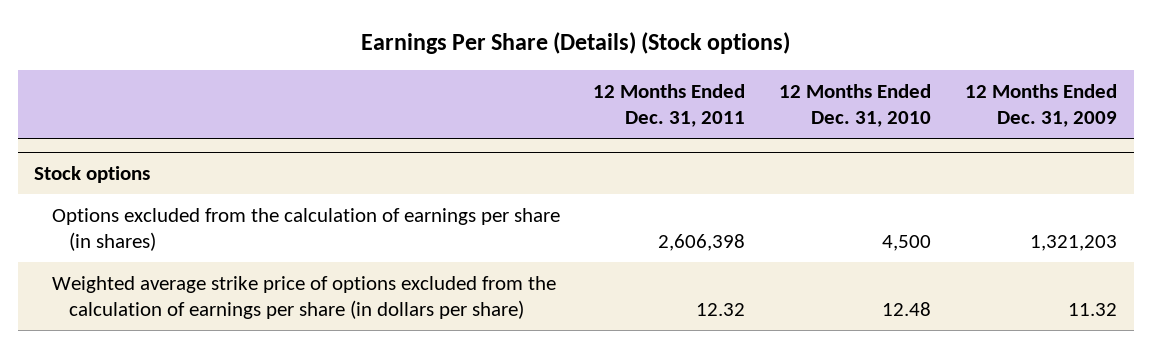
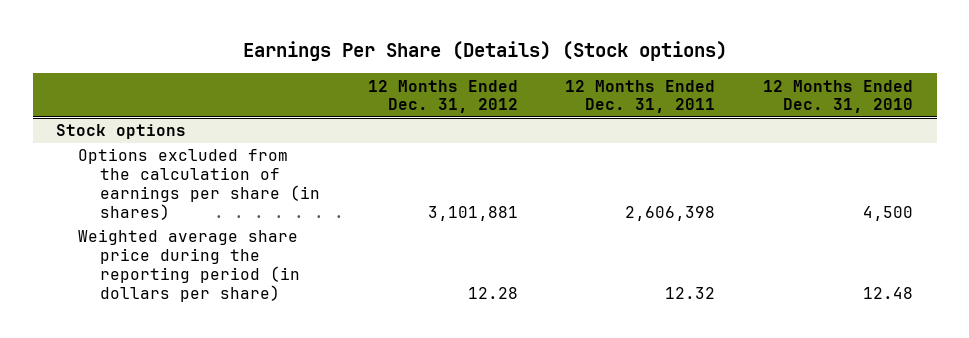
- | 12 Months Ended Dec. 31, 2011 | 12 Months Ended Dec. 31, 2010 | 12 Months Ended Dec. 31, 2009
+ | 12 Months Ended Dec. 31, 2012 | 12 Months Ended Dec. 31, 2011 | 12 Months Ended Dec. 31, 2010
@ Stock options
- Weighted average strike price of options excluded from the calculation of earnings per share (in dollars per share) | 12.32 | 12.48 | 11.32
+ Weighted average share price during the reporting period (in dollars per share) | 12.28 | 12.32 | 12.48

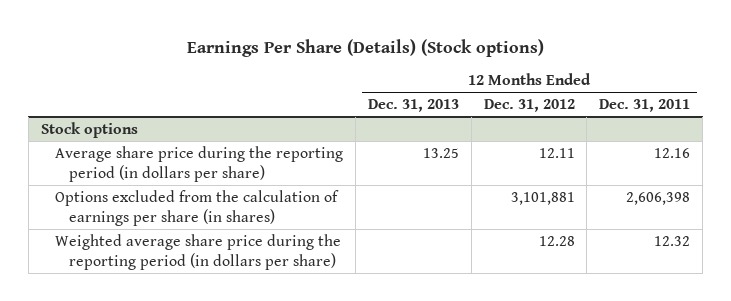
- | 12 Months Ended Dec. 31, 2012 | 12 Months Ended Dec. 31, 2011 | 12 Months Ended Dec. 31, 2010
+ | 12 Months Ended Dec. 31, 2013 | 12 Months Ended Dec. 31, 2012 | 12 Months Ended Dec. 31, 2011
@ Stock options
+ Average share price during the reporting period (in dollars per share) | 13.25 | 12.11 | 12.16

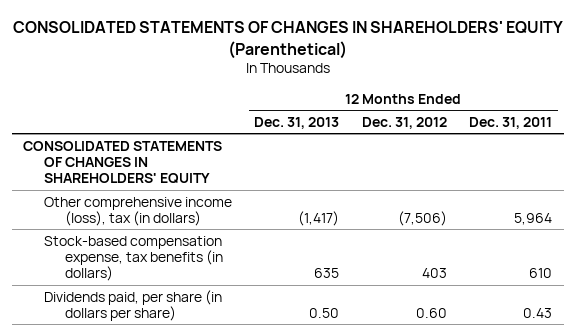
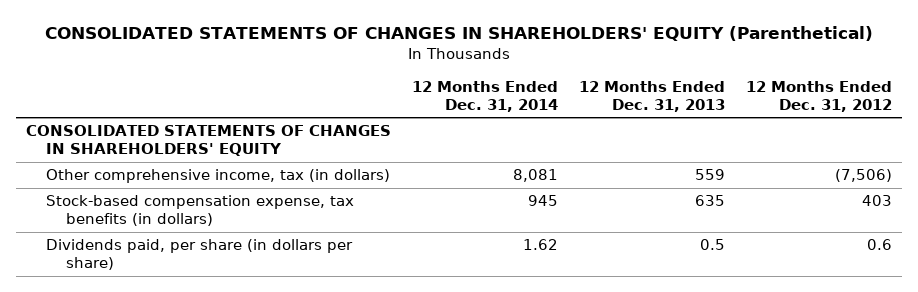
- | 12 Months Ended Dec. 31, 2013 | 12 Months Ended Dec. 31, 2012 | 12 Months Ended Dec. 31, 2011
+ | 12 Months Ended Dec. 31, 2014 | 12 Months Ended Dec. 31, 2013 | 12 Months Ended Dec. 31, 2012
- Other comprehensive income (loss), tax (in dollars) | (1,417) | (7,506) | 5,964
+ Other comprehensive income, tax (in dollars) | 8,081 | 559 | (7,506)
- Dividends paid, per share (in dollars per share) | 0.50 | 0.60 | 0.43
+ Dividends paid, per share (in dollars per share) | 1.62 | 0.5 | 0.6

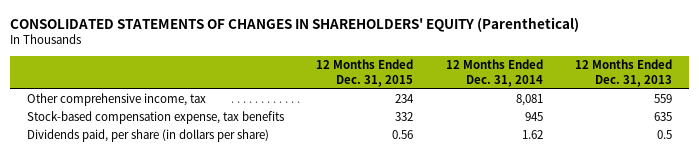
- | 12 Months Ended Dec. 31, 2014 | 12 Months Ended Dec. 31, 2013 | 12 Months Ended Dec. 31, 2012
+ | 12 Months Ended Dec. 31, 2015 | 12 Months Ended Dec. 31, 2014 | 12 Months Ended Dec. 31, 2013
- CONSOLIDATED STATEMENTS OF CHANGES IN SHAREHOLDERS' EQUITY
- Other comprehensive income, tax (in dollars) | 8,081 | 559 | (7,506)
- Stock-based compensation expense, tax benefits (in dollars) | 945 | 635 | 403
+ Other comprehensive income, tax | 234 | 8,081 | 559
+ Stock-based compensation expense, tax benefits | 332 | 945 | 635

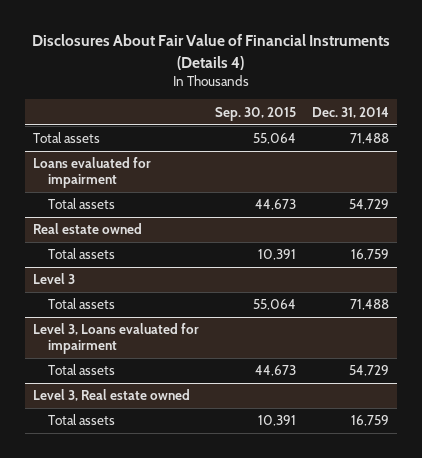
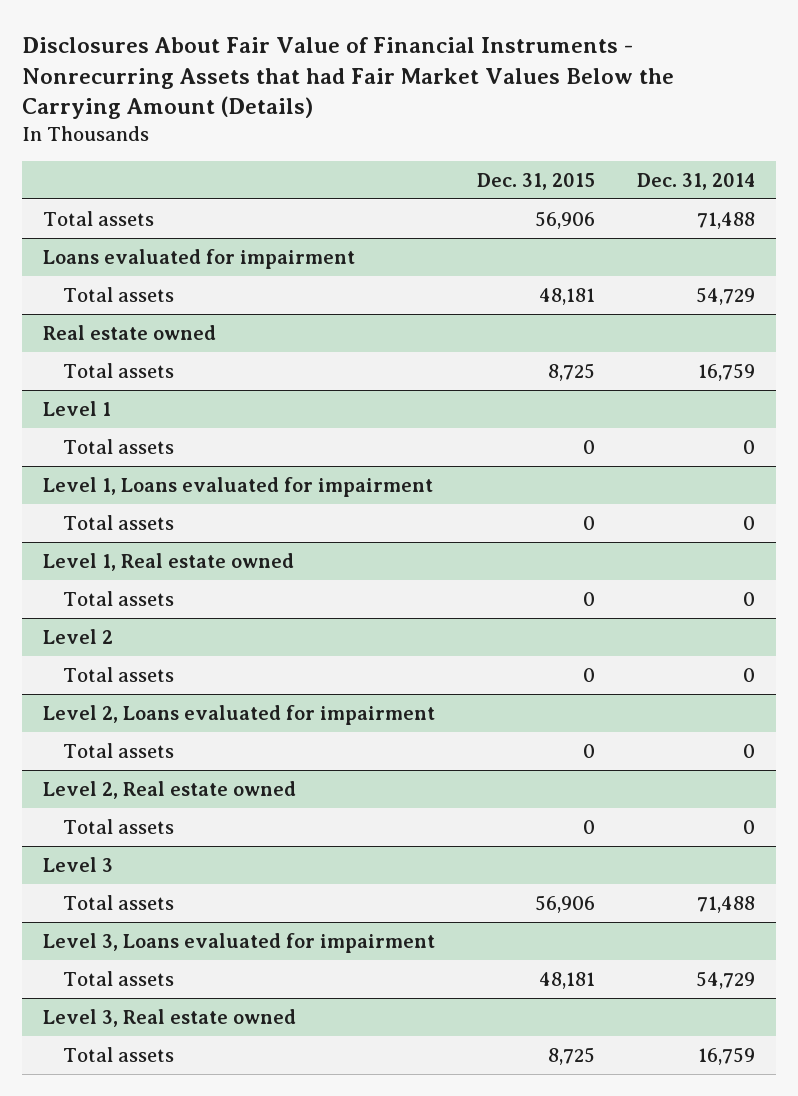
- Disclosures About Fair Value of Financial Instruments (Details 4)
+ Disclosures About Fair Value of Financial Instruments - Nonrecurring Assets that had Fair Market Values Below the Carrying Amount (Details)
- | Sep. 30, 2015 | Dec. 31, 2014
+ | Dec. 31, 2015 | Dec. 31, 2014
+ Level 1
+ Total assets | 0 | 0
+ Level 1, Loans evaluated for impairment
+ Total assets | 0 | 0
+ Level 1, Real estate owned
+ Total assets | 0 | 0
+ Level 2
+ Total assets | 0 | 0
+ Level 2, Loans evaluated for impairment
+ Total assets | 0 | 0
+ Level 2, Real estate owned
+ Total assets | 0 | 0

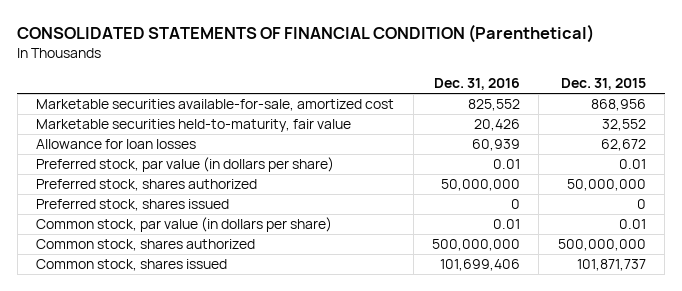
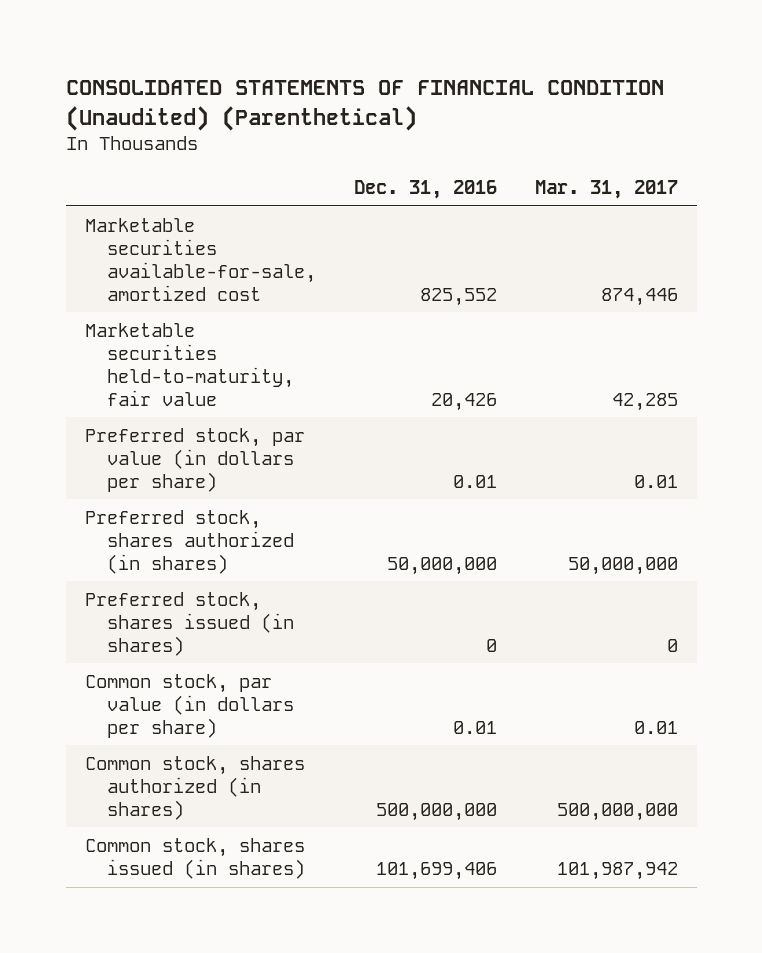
- CONSOLIDATED STATEMENTS OF FINANCIAL CONDITION (Parenthetical)
+ CONSOLIDATED STATEMENTS OF FINANCIAL CONDITION (Unaudited) (Parenthetical)
- | Dec. 31, 2016 | Dec. 31, 2015
+ | Dec. 31, 2016 | Mar. 31, 2017
- Allowance for loan losses | 60,939 | 62,672
- Preferred stock, shares authorized | 50,000,000 | 50,000,000
- Preferred stock, shares issued | 0 | 0
+ Preferred stock, shares authorized (in shares) | 50,000,000 | 50,000,000
+ Preferred stock, shares issued (in shares) | 0 | 0
- Common stock, shares authorized | 500,000,000 | 500,000,000
- Common stock, shares issued | 101,699,406 | 101,871,737
+ Common stock, shares authorized (in shares) | 500,000,000 | 500,000,000
+ Common stock, shares issued (in shares) | 101,699,406 | 101,987,942

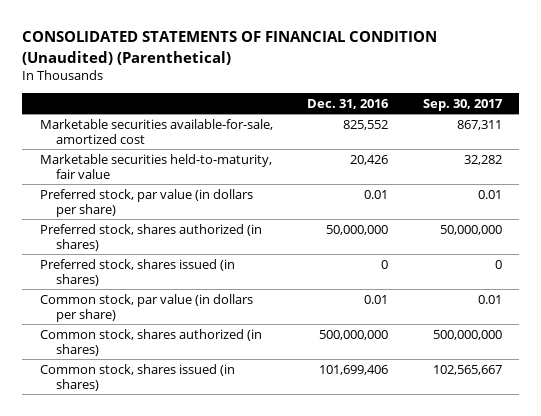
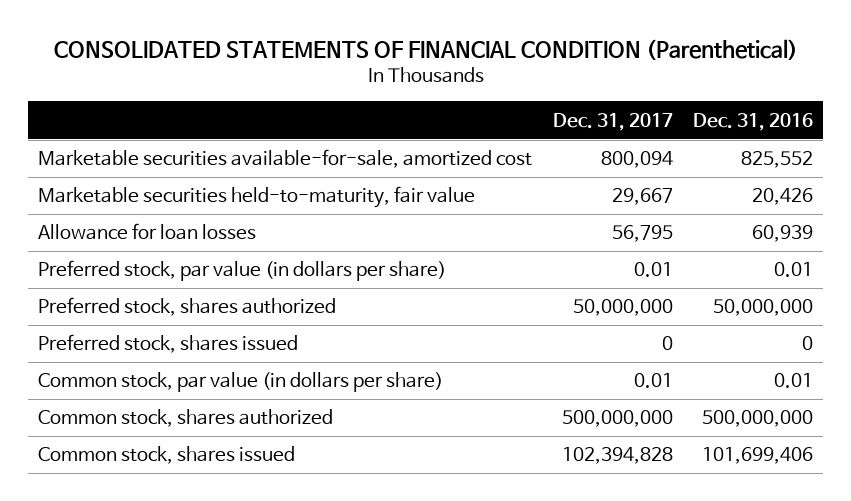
- CONSOLIDATED STATEMENTS OF FINANCIAL CONDITION (Unaudited) (Parenthetical)
+ CONSOLIDATED STATEMENTS OF FINANCIAL CONDITION (Parenthetical)
- | Dec. 31, 2016 | Sep. 30, 2017
+ | Dec. 31, 2017 | Dec. 31, 2016
+ Allowance for loan losses | 56,795 | 60,939
- Preferred stock, shares authorized (in shares) | 50,000,000 | 50,000,000
- Preferred stock, shares issued (in shares) | 0 | 0
+ Preferred stock, shares authorized | 50,000,000 | 50,000,000
+ Preferred stock, shares issued | 0 | 0
- Common stock, shares authorized (in shares) | 500,000,000 | 500,000,000
- Common stock, shares issued (in shares) | 101,699,406 | 102,565,667
+ Common stock, shares authorized | 500,000,000 | 500,000,000
+ Common stock, shares issued | 102,394,828 | 101,699,406

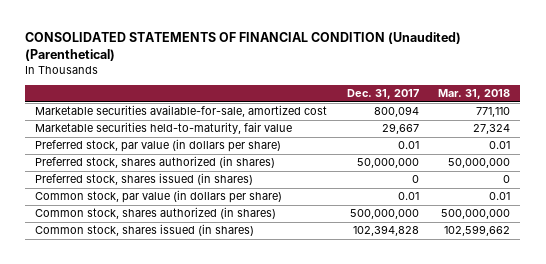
- CONSOLIDATED STATEMENTS OF FINANCIAL CONDITION (Parenthetical)
+ CONSOLIDATED STATEMENTS OF FINANCIAL CONDITION (Unaudited) (Parenthetical)
- | Dec. 31, 2017 | Dec. 31, 2016
+ | Dec. 31, 2017 | Mar. 31, 2018
- Allowance for loan losses | 56,795 | 60,939
- Preferred stock, shares authorized | 50,000,000 | 50,000,000
- Preferred stock, shares issued | 0 | 0
+ Preferred stock, shares authorized (in shares) | 50,000,000 | 50,000,000
+ Preferred stock, shares issued (in shares) | 0 | 0
- Common stock, shares authorized | 500,000,000 | 500,000,000
- Common stock, shares issued | 102,394,828 | 101,699,406
+ Common stock, shares authorized (in shares) | 500,000,000 | 500,000,000
+ Common stock, shares issued (in shares) | 102,394,828 | 102,599,662

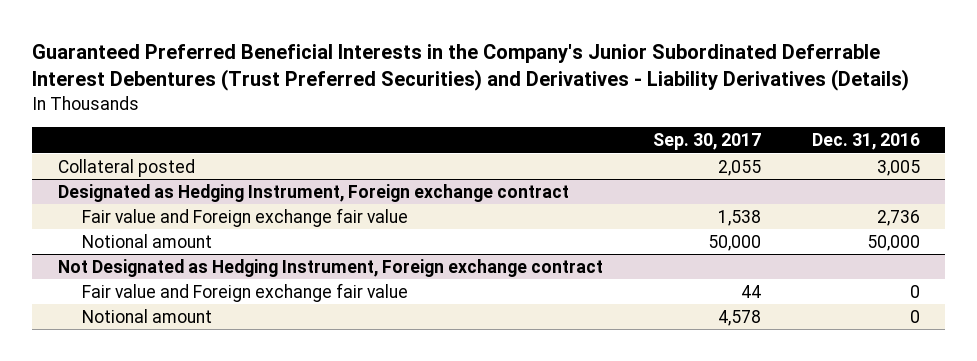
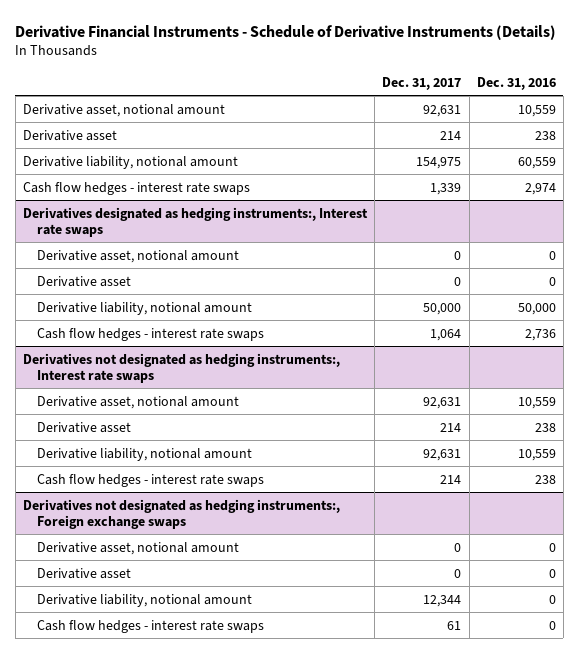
- Guaranteed Preferred Beneficial Interests in the Company's Junior Subordinated Deferrable Interest Debentures (Trust Preferred Securities) and Derivatives - Liability Derivatives (Details)
+ Derivative Financial Instruments - Schedule of Derivative Instruments (Details)
- | Sep. 30, 2017 | Dec. 31, 2016
+ | Dec. 31, 2017 | Dec. 31, 2016
- Collateral posted | 2,055 | 3,005
- Designated as Hedging Instrument, Foreign exchange contract
- Fair value and Foreign exchange fair value | 1,538 | 2,736
- Notional amount | 50,000 | 50,000
- Not Designated as Hedging Instrument, Foreign exchange contract
- Fair value and Foreign exchange fair value | 44 | 0
- Notional amount | 4,578 | 0
+ Derivative asset, notional amount | 92,631 | 10,559
+ Derivative asset | 214 | 238
+ Derivative liability, notional amount | 154,975 | 60,559
+ Cash flow hedges - interest rate swaps | 1,339 | 2,974
+ Derivatives designated as hedging instruments:, Interest rate swaps
+ Derivative asset, notional amount | 0 | 0
+ Derivative asset | 0 | 0
+ Derivative liability, notional amount | 50,000 | 50,000
+ Cash flow hedges - interest rate swaps | 1,064 | 2,736
+ Derivatives not designated as hedging instruments:, Interest rate swaps
+ Derivative asset, notional amount | 92,631 | 10,559
+ Derivative asset | 214 | 238
+ Derivative liability, notional amount | 92,631 | 10,559
+ Cash flow hedges - interest rate swaps | 214 | 238
+ Derivatives not designated as hedging instruments:, Foreign exchange swaps
+ Derivative asset, notional amount | 0 | 0
+ Derivative asset | 0 | 0
+ Derivative liability, notional amount | 12,344 | 0
+ Cash flow hedges - interest rate swaps | 61 | 0

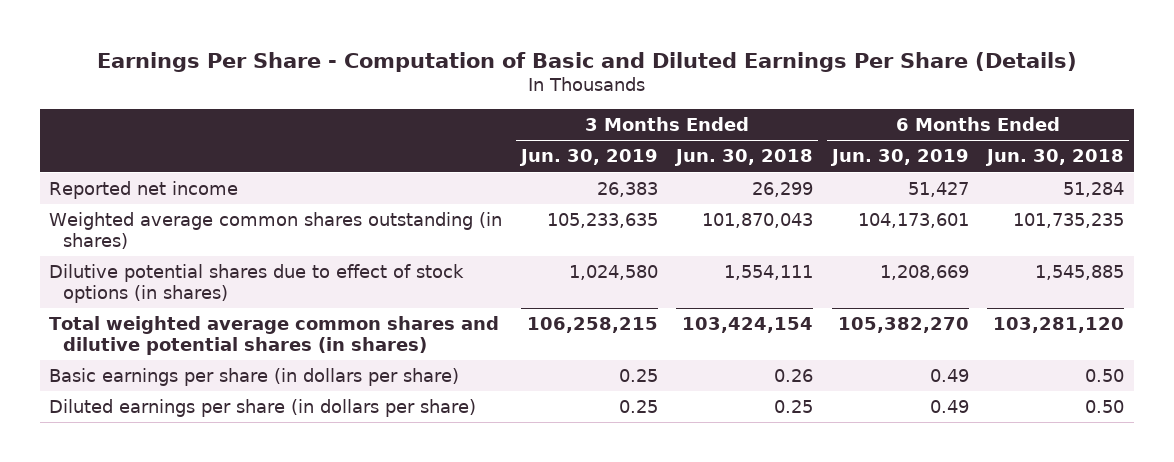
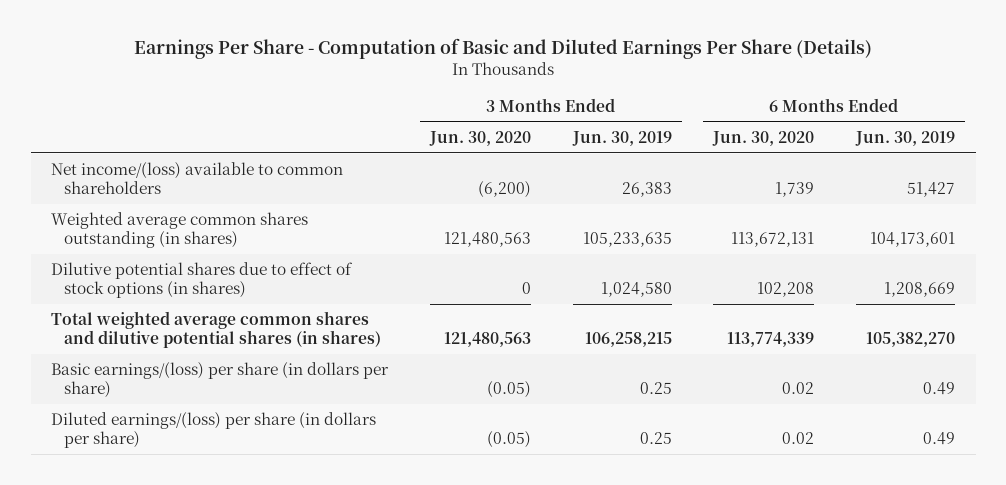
- | 3 Months Ended Jun. 30, 2019 | 3 Months Ended Jun. 30, 2018 | 6 Months Ended Jun. 30, 2019 | 6 Months Ended Jun. 30, 2018
+ | 3 Months Ended Jun. 30, 2020 | 3 Months Ended Jun. 30, 2019 | 6 Months Ended Jun. 30, 2020 | 6 Months Ended Jun. 30, 2019
- Reported net income | 26,383 | 26,299 | 51,427 | 51,284
+ Net income/(loss) available to common shareholders | (6,200) | 26,383 | 1,739 | 51,427
- Basic earnings per share (in dollars per share) | 0.25 | 0.26 | 0.49 | 0.50
- Diluted earnings per share (in dollars per share) | 0.25 | 0.25 | 0.49 | 0.50
+ Basic earnings/(loss) per share (in dollars per share) | (0.05) | 0.25 | 0.02 | 0.49
+ Diluted earnings/(loss) per share (in dollars per share) | (0.05) | 0.25 | 0.02 | 0.49

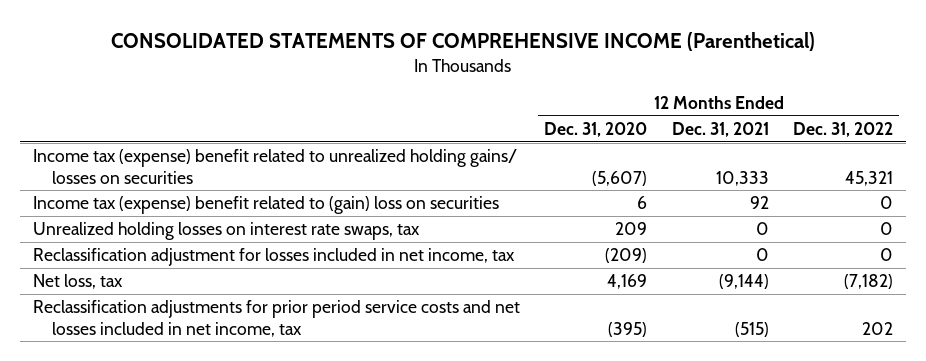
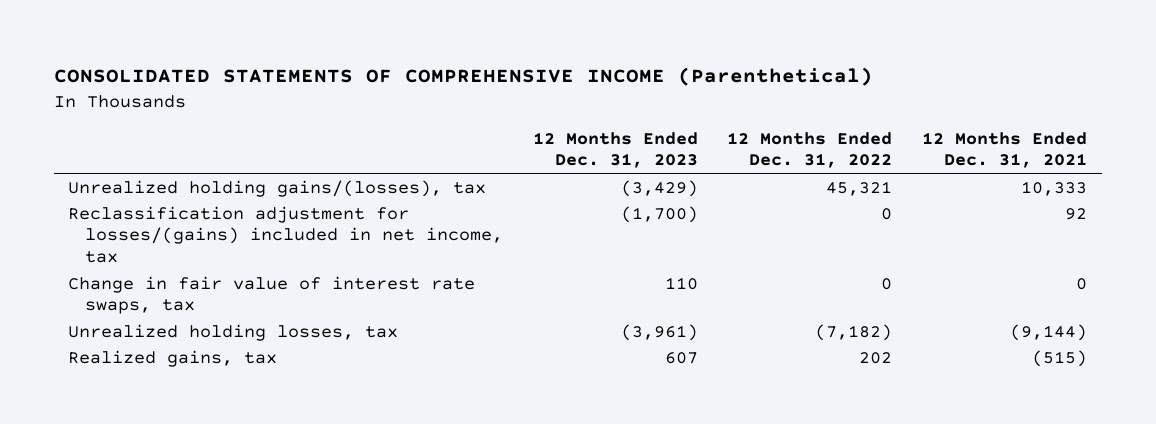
- | 12 Months Ended Dec. 31, 2020 | 12 Months Ended Dec. 31, 2021 | 12 Months Ended Dec. 31, 2022
+ | 12 Months Ended Dec. 31, 2023 | 12 Months Ended Dec. 31, 2022 | 12 Months Ended Dec. 31, 2021
- Income tax (expense) benefit related to unrealized holding gains/ losses on securities | (5,607) | 10,333 | 45,321
- Income tax (expense) benefit related to (gain) loss on securities | 6 | 92 | 0
- Unrealized holding losses on interest rate swaps, tax | 209 | 0 | 0
- Reclassification adjustment for losses included in net income, tax | (209) | 0 | 0
- Net loss, tax | 4,169 | (9,144) | (7,182)
- Reclassification adjustments for prior period service costs and net losses included in net income, tax | (395) | (515) | 202
+ Unrealized holding gains/(losses), tax | (3,429) | 45,321 | 10,333
+ Reclassification adjustment for losses/(gains) included in net income, tax | (1,700) | 0 | 92
+ Change in fair value of interest rate swaps, tax | 110 | 0 | 0
+ Unrealized holding losses, tax | (3,961) | (7,182) | (9,144)
+ Realized gains, tax | 607 | 202 | (515)

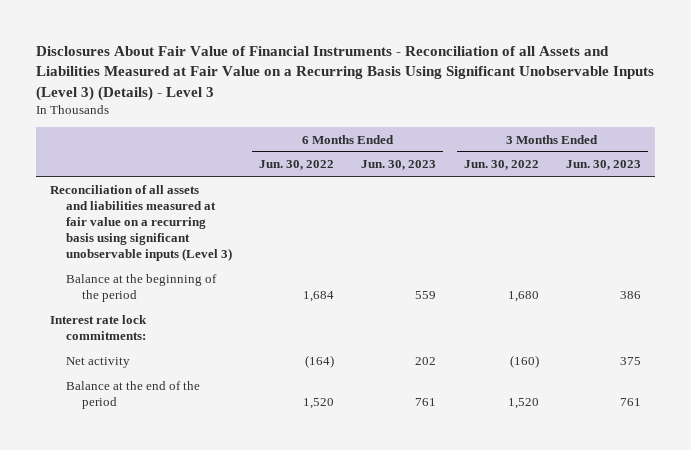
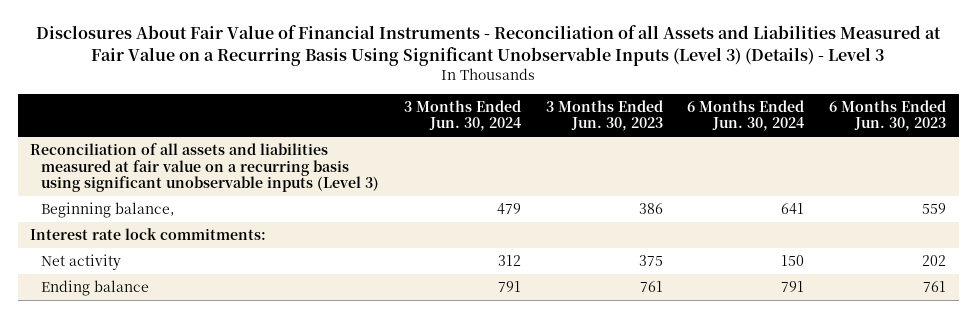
- | 6 Months Ended Jun. 30, 2022 | 6 Months Ended Jun. 30, 2023 | 3 Months Ended Jun. 30, 2022 | 3 Months Ended Jun. 30, 2023
+ | 3 Months Ended Jun. 30, 2024 | 3 Months Ended Jun. 30, 2023 | 6 Months Ended Jun. 30, 2024 | 6 Months Ended Jun. 30, 2023
- Balance at the beginning of the period | 1,684 | 559 | 1,680 | 386
+ Beginning balance, | 479 | 386 | 641 | 559
- Balance at the end of the period | 1,520 | 761 | 1,520 | 761
+ Ending balance | 791 | 761 | 791 | 761

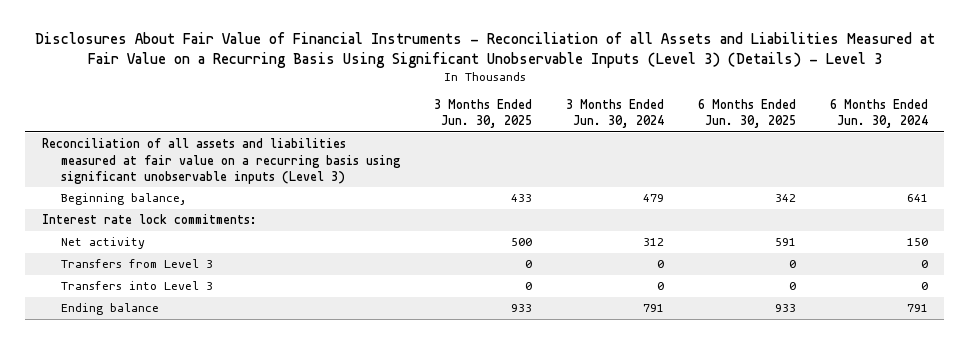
- | 3 Months Ended Jun. 30, 2024 | 3 Months Ended Jun. 30, 2023 | 6 Months Ended Jun. 30, 2024 | 6 Months Ended Jun. 30, 2023
+ | 3 Months Ended Jun. 30, 2025 | 3 Months Ended Jun. 30, 2024 | 6 Months Ended Jun. 30, 2025 | 6 Months Ended Jun. 30, 2024
+ Transfers from Level 3 | 0 | 0 | 0 | 0
+ Transfers into Level 3 | 0 | 0 | 0 | 0

